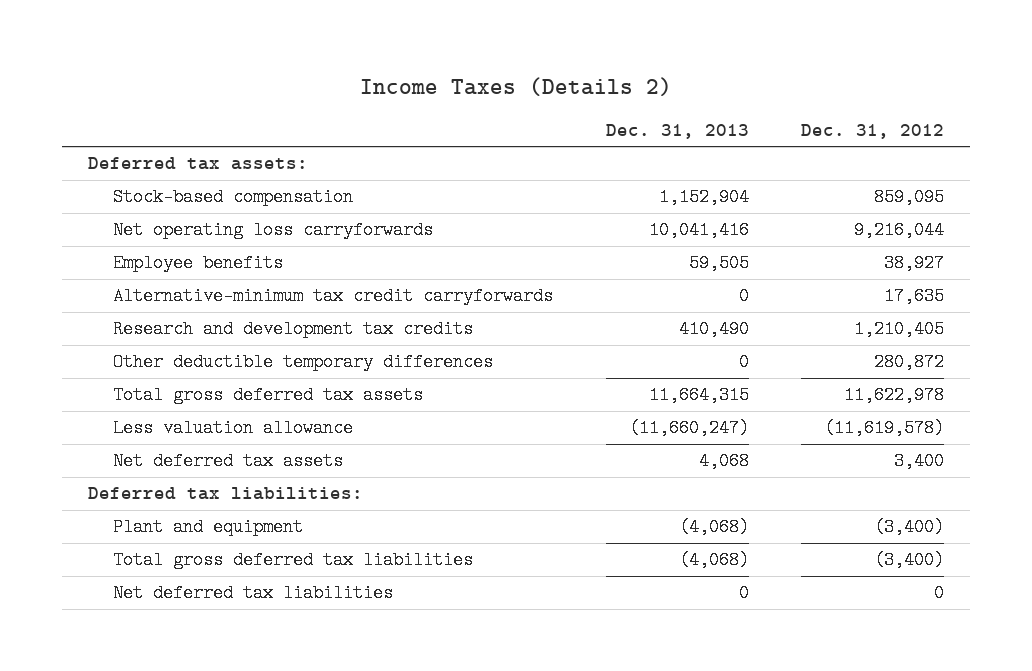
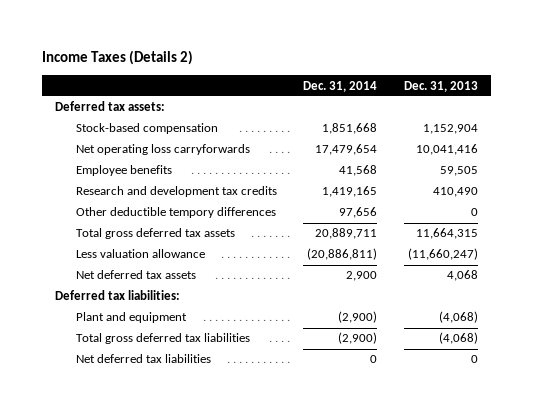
- | Dec. 31, 2013 | Dec. 31, 2012
+ | Dec. 31, 2014 | Dec. 31, 2013
- Alternative-minimum tax credit carryforwards | 0 | 17,635
- Other deductible temporary differences | 0 | 280,872
+ Other deductible tempory differences | 97,656 | 0

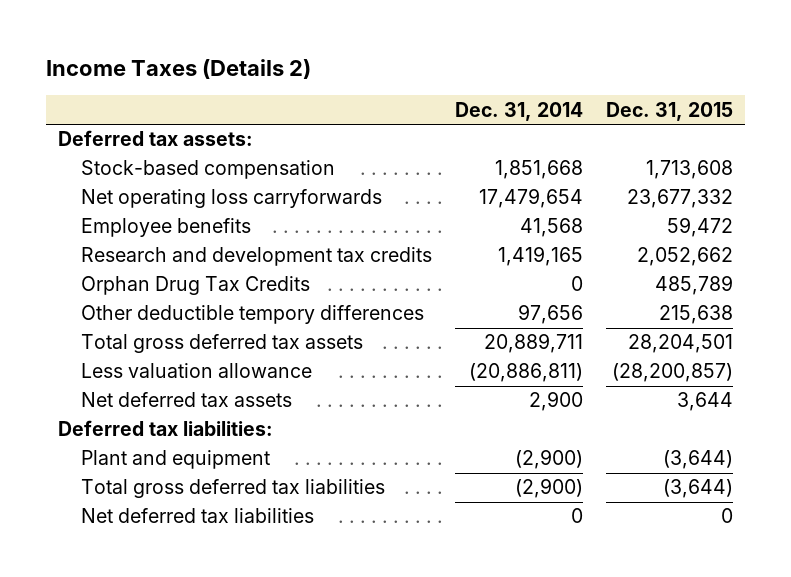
- | Dec. 31, 2014 | Dec. 31, 2013
+ | Dec. 31, 2014 | Dec. 31, 2015
+ Orphan Drug Tax Credits | 0 | 485,789

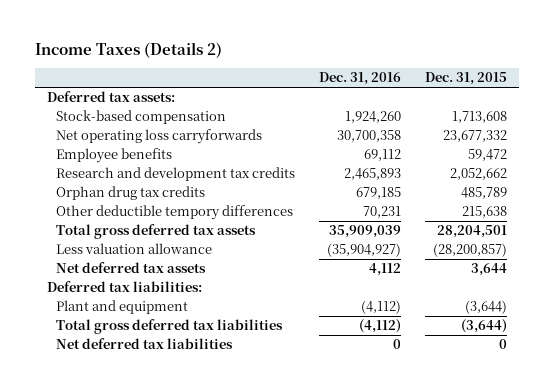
- | Dec. 31, 2014 | Dec. 31, 2015
+ | Dec. 31, 2016 | Dec. 31, 2015
- Orphan Drug Tax Credits | 0 | 485,789
+ Orphan drug tax credits | 679,185 | 485,789

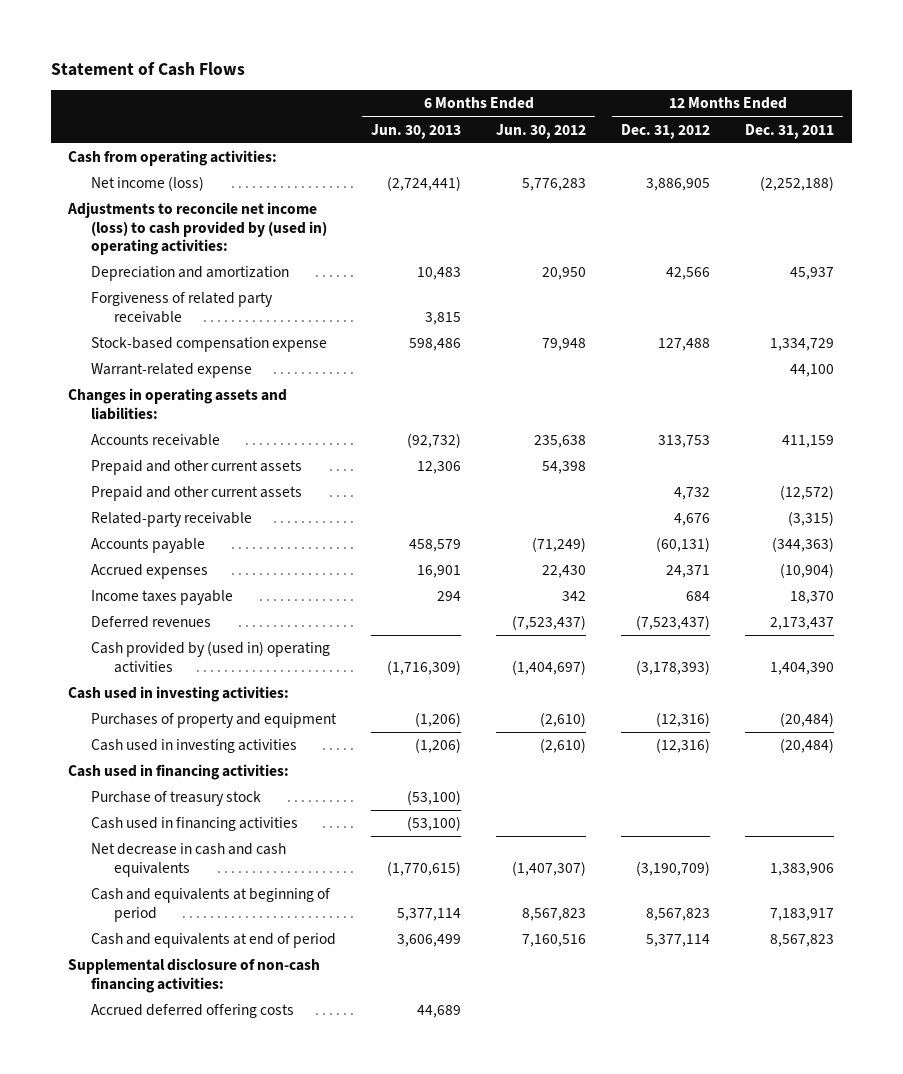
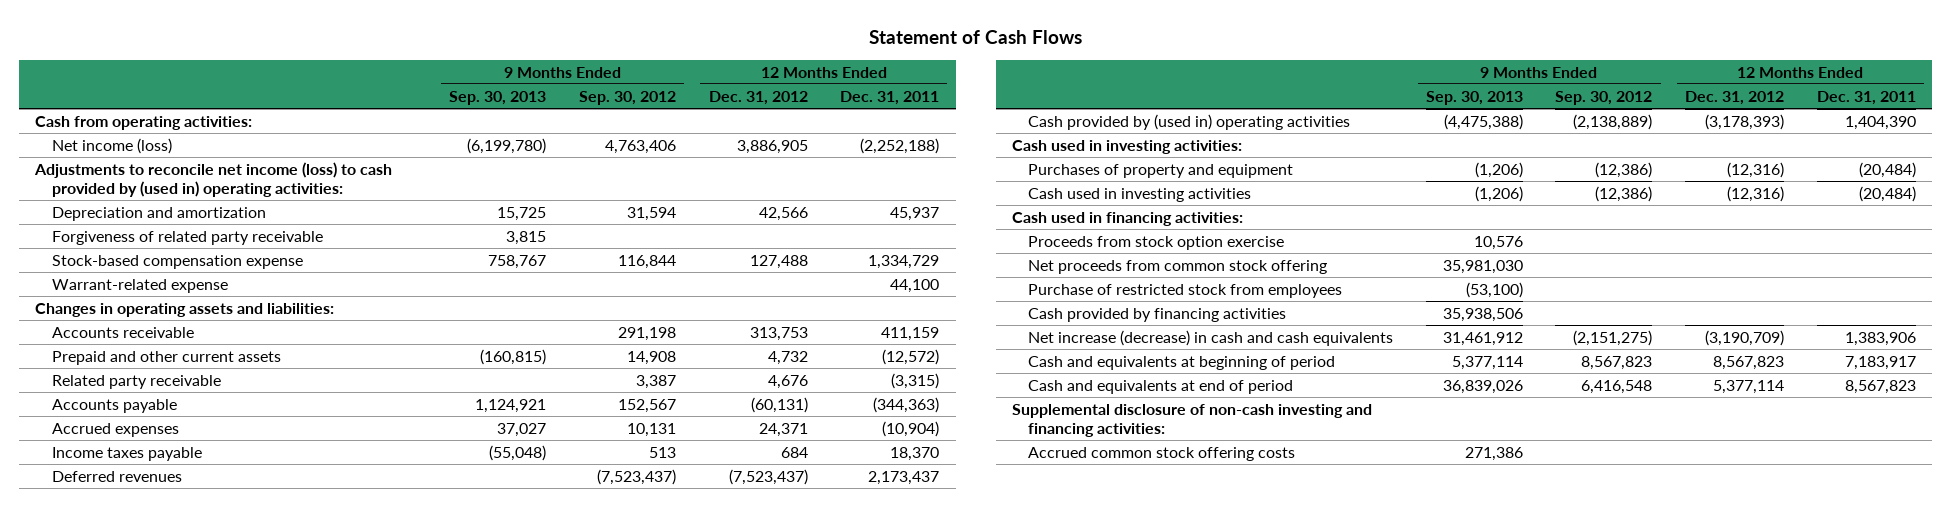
- | 6 Months Ended Jun. 30, 2013 | 6 Months Ended Jun. 30, 2012 | 12 Months Ended Dec. 31, 2012 | 12 Months Ended Dec. 31, 2011
+ | 9 Months Ended Sep. 30, 2013 | 9 Months Ended Sep. 30, 2012 | 12 Months Ended Dec. 31, 2012 | 12 Months Ended Dec. 31, 2011
- Prepaid and other current assets | 12,306 | 54,398 | |
- Related-party receivable | | | 4,676 | (3,315)
+ Related party receivable | | 3,387 | 4,676 | (3,315)
- Purchase of treasury stock | (53,100) | | |
- Cash used in financing activities | (53,100) | | |
- Net decrease in cash and cash equivalents | (1,770,615) | (1,407,307) | (3,190,709) | 1,383,906
+ Proceeds from stock option exercise | 10,576 | | |
+ Net proceeds from common stock offering | 35,981,030 | | |
+ Purchase of restricted stock from employees | (53,100) | | |
+ Cash provided by financing activities | 35,938,506 | | |
+ Net increase (decrease) in cash and cash equivalents | 31,461,912 | (2,151,275) | (3,190,709) | 1,383,906
- Supplemental disclosure of non-cash financing activities:
- Accrued deferred offering costs | 44,689 | | |
+ Supplemental disclosure of non-cash investing and financing activities:
+ Accrued common stock offering costs | 271,386 | | |

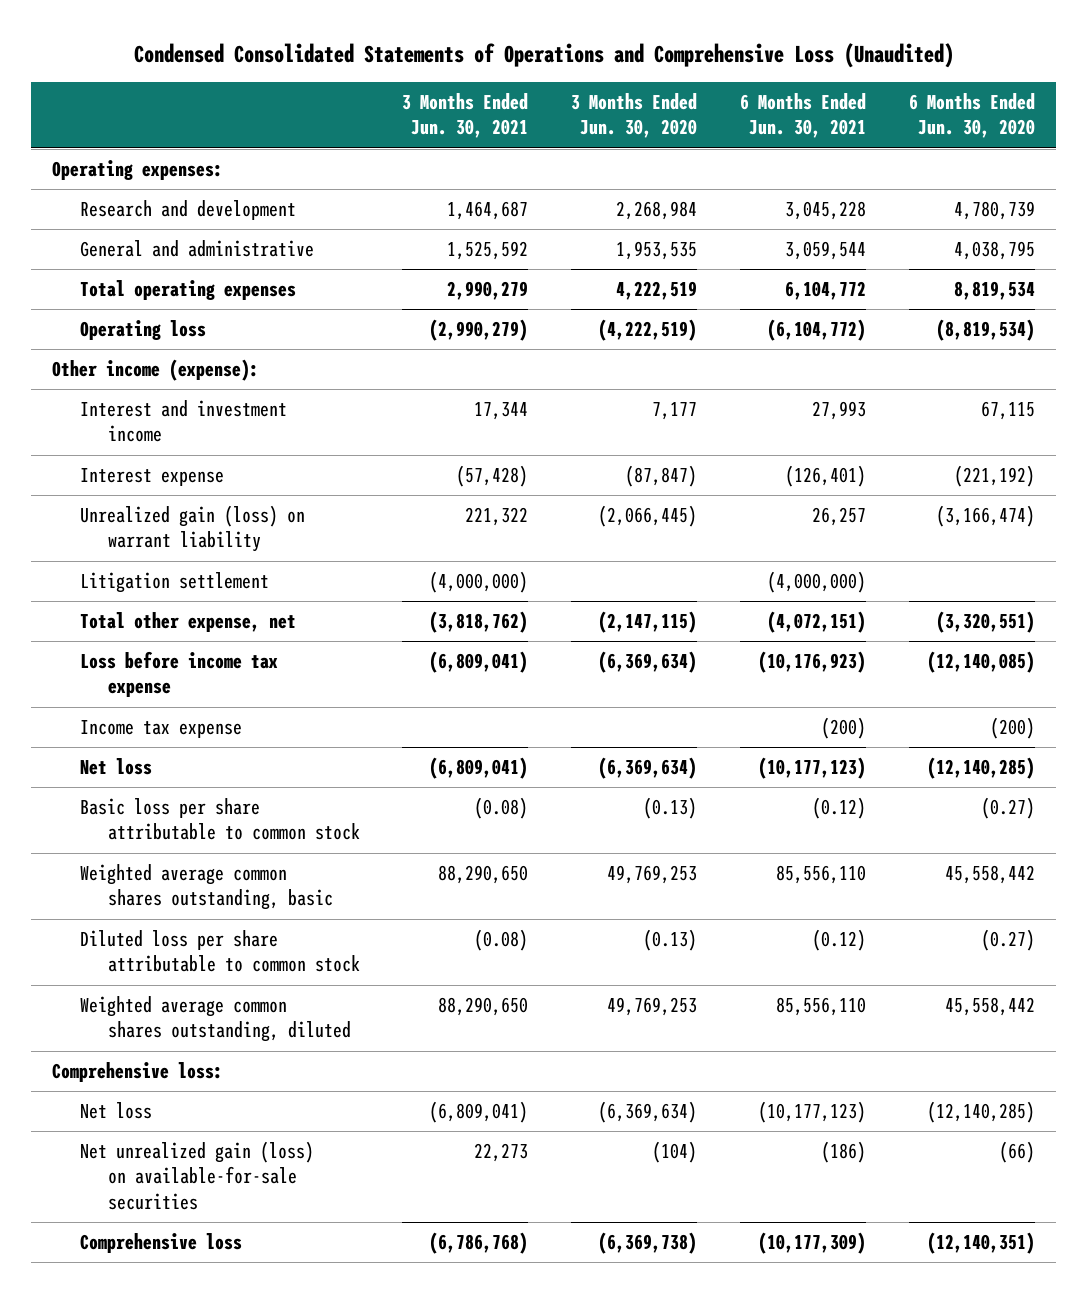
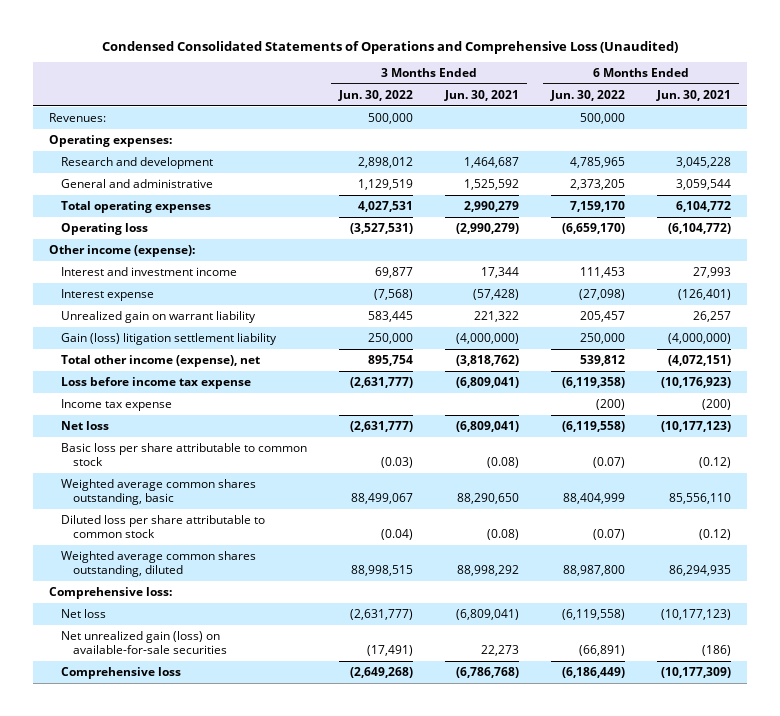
- | 3 Months Ended Jun. 30, 2021 | 3 Months Ended Jun. 30, 2020 | 6 Months Ended Jun. 30, 2021 | 6 Months Ended Jun. 30, 2020
+ | 3 Months Ended Jun. 30, 2022 | 3 Months Ended Jun. 30, 2021 | 6 Months Ended Jun. 30, 2022 | 6 Months Ended Jun. 30, 2021
+ Revenues: | 500,000 | | 500,000 |
- Unrealized gain (loss) on warrant liability | 221,322 | (2,066,445) | 26,257 | (3,166,474)
- Litigation settlement | (4,000,000) | | (4,000,000) |
- Total other expense, net | (3,818,762) | (2,147,115) | (4,072,151) | (3,320,551)
+ Unrealized gain on warrant liability | 583,445 | 221,322 | 205,457 | 26,257
+ Gain (loss) litigation settlement liability | 250,000 | (4,000,000) | 250,000 | (4,000,000)
+ Total other income (expense), net | 895,754 | (3,818,762) | 539,812 | (4,072,151)
- Weighted average common shares outstanding, diluted | 88,290,650 | 49,769,253 | 85,556,110 | 45,558,442
+ Weighted average common shares outstanding, diluted | 88,998,515 | 88,998,292 | 88,987,800 | 86,294,935

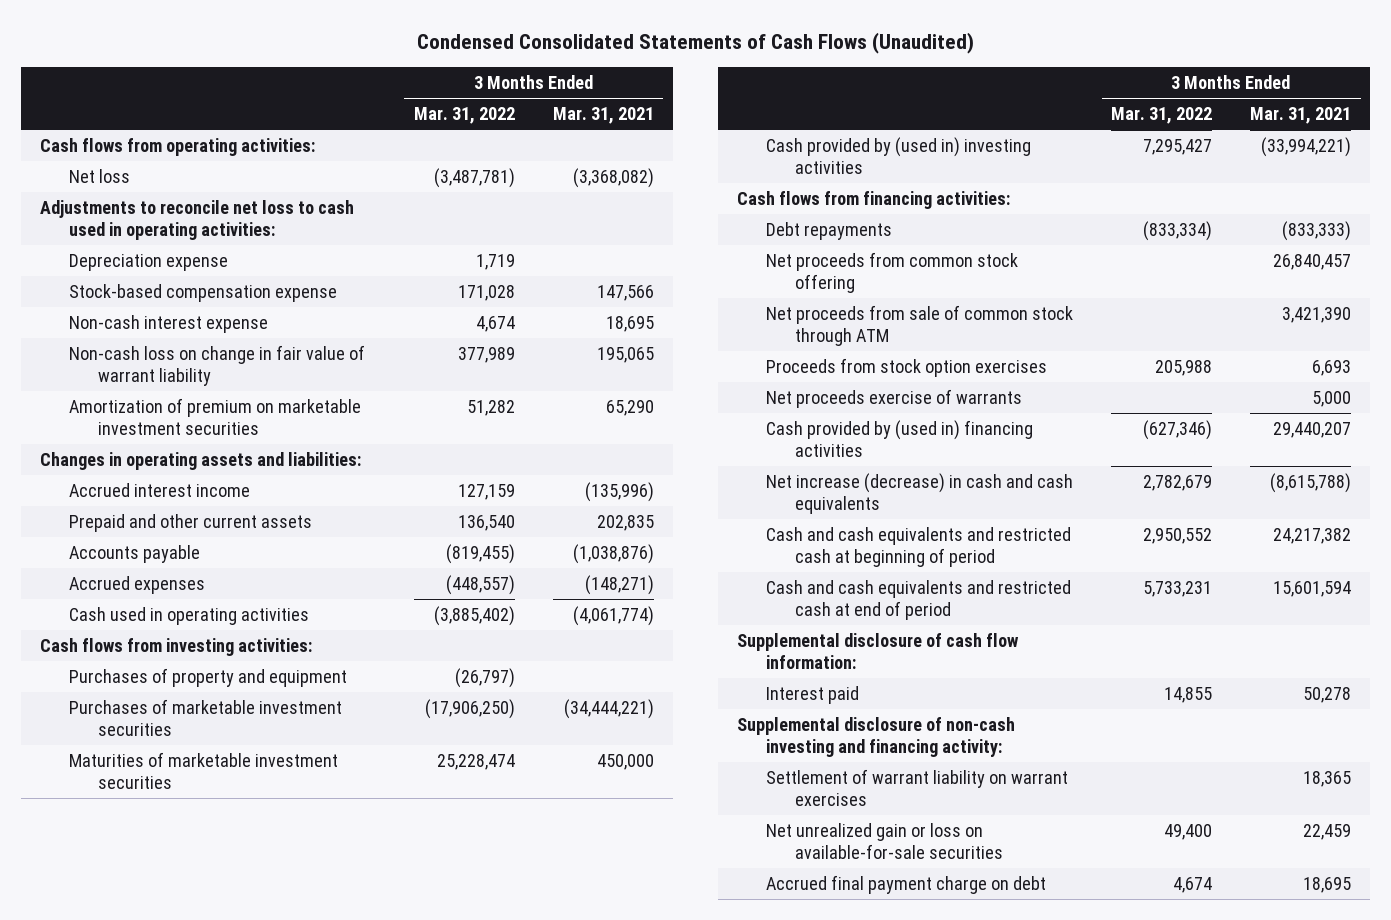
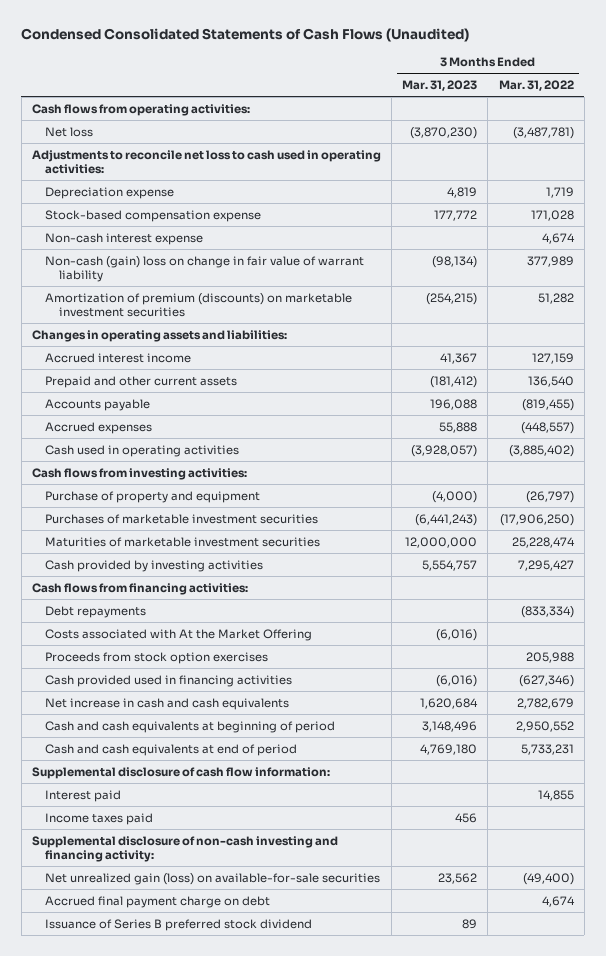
- | 3 Months Ended Mar. 31, 2022 | 3 Months Ended Mar. 31, 2021
+ | 3 Months Ended Mar. 31, 2023 | 3 Months Ended Mar. 31, 2022
- Non-cash loss on change in fair value of warrant liability | 377,989 | 195,065
- Amortization of premium on marketable investment securities | 51,282 | 65,290
+ Non-cash (gain) loss on change in fair value of warrant liability | (98,134) | 377,989
+ Amortization of premium (discounts) on marketable investment securities | (254,215) | 51,282
- Purchases of property and equipment | (26,797) |
+ Purchase of property and equipment | (4,000) | (26,797)
- Cash provided by (used in) investing activities | 7,295,427 | (33,994,221)
+ Cash provided by investing activities | 5,554,757 | 7,295,427
- Net proceeds from common stock offering | | 26,840,457
- Net proceeds from sale of common stock through ATM | | 3,421,390
+ Costs associated with At the Market Offering | (6,016) |
- Net proceeds exercise of warrants | | 5,000
- Cash provided by (used in) financing activities | (627,346) | 29,440,207
- Net increase (decrease) in cash and cash equivalents | 2,782,679 | (8,615,788)
- Cash and cash equivalents and restricted cash at beginning of period | 2,950,552 | 24,217,382
- Cash and cash equivalents and restricted cash at end of period | 5,733,231 | 15,601,594
+ Cash provided used in financing activities | (6,016) | (627,346)
+ Net increase in cash and cash equivalents | 1,620,684 | 2,782,679
+ Cash and cash equivalents at beginning of period | 3,148,496 | 2,950,552
+ Cash and cash equivalents at end of period | 4,769,180 | 5,733,231
+ Income taxes paid | 456 |
- Settlement of warrant liability on warrant exercises | | 18,365
- Net unrealized gain or loss on available-for-sale securities | 49,400 | 22,459
+ Net unrealized gain (loss) on available-for-sale securities | 23,562 | (49,400)
+ Issuance of Series B preferred stock dividend | 89 |

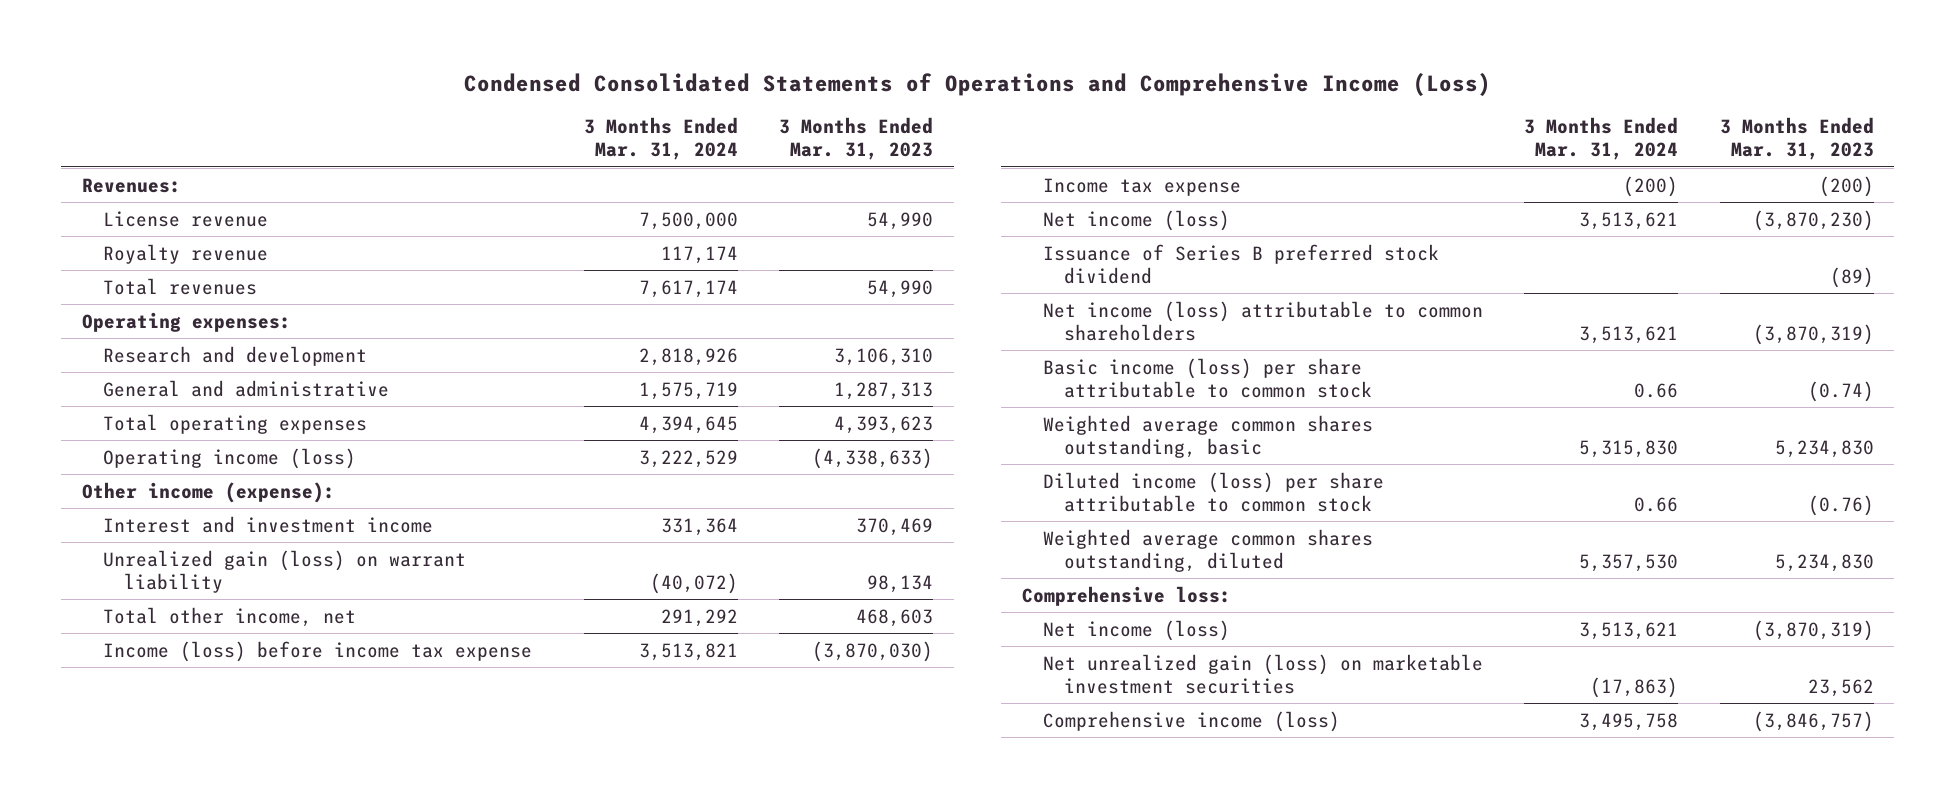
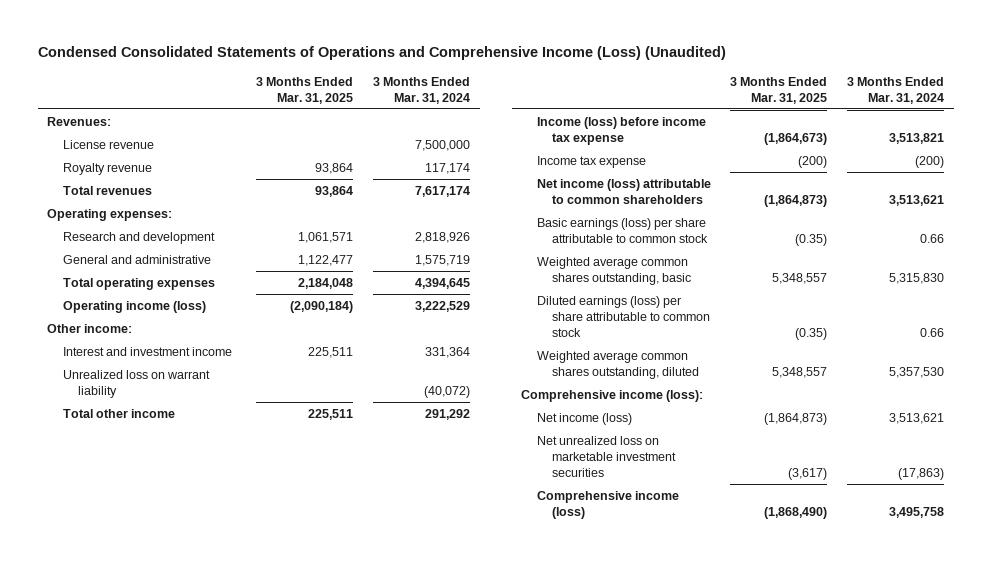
- Condensed Consolidated Statements of Operations and Comprehensive Income (Loss)
+ Condensed Consolidated Statements of Operations and Comprehensive Income (Loss) (Unaudited)
- | 3 Months Ended Mar. 31, 2024 | 3 Months Ended Mar. 31, 2023
+ | 3 Months Ended Mar. 31, 2025 | 3 Months Ended Mar. 31, 2024
- Other income (expense):
+ Other income:
- Unrealized gain (loss) on warrant liability | (40,072) | 98,134
- Total other income, net | 291,292 | 468,603
+ Unrealized loss on warrant liability | | (40,072)
+ Total other income | 225,511 | 291,292
- Net income (loss) | 3,513,621 | (3,870,230)
- Issuance of Series B preferred stock dividend | | (89)
- Basic income (loss) per share attributable to common stock | 0.66 | (0.74)
+ Basic earnings (loss) per share attributable to common stock | (0.35) | 0.66
- Diluted income (loss) per share attributable to common stock | 0.66 | (0.76)
+ Diluted earnings (loss) per share attributable to common stock | (0.35) | 0.66
- Comprehensive loss:
+ Comprehensive income (loss):
- Net unrealized gain (loss) on marketable investment securities | (17,863) | 23,562
+ Net unrealized loss on marketable investment securities | (3,617) | (17,863)

